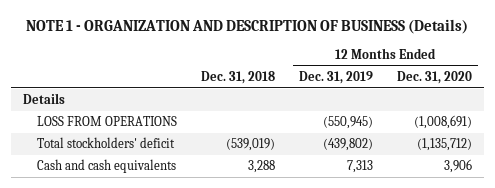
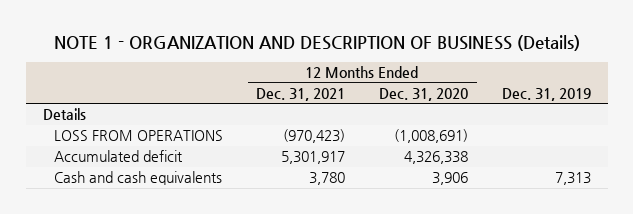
- | Dec. 31, 2018 | 12 Months Ended Dec. 31, 2019 | 12 Months Ended Dec. 31, 2020
+ | 12 Months Ended Dec. 31, 2021 | 12 Months Ended Dec. 31, 2020 | Dec. 31, 2019
- Total stockholders' deficit | (539,019) | (439,802) | (1,135,712)
+ Accumulated deficit | 5,301,917 | 4,326,338 |

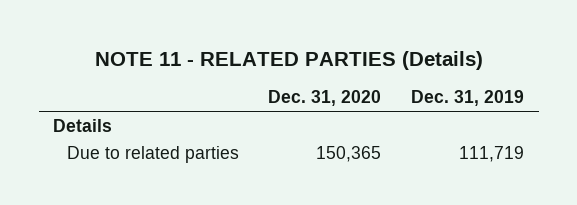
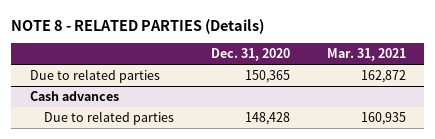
- NOTE 11 - RELATED PARTIES (Details)
+ NOTE 8 - RELATED PARTIES (Details)
- | Dec. 31, 2020 | Dec. 31, 2019
+ | Dec. 31, 2020 | Mar. 31, 2021
- Details
+ Cash advances
+ Due to related parties | 148,428 | 160,935

